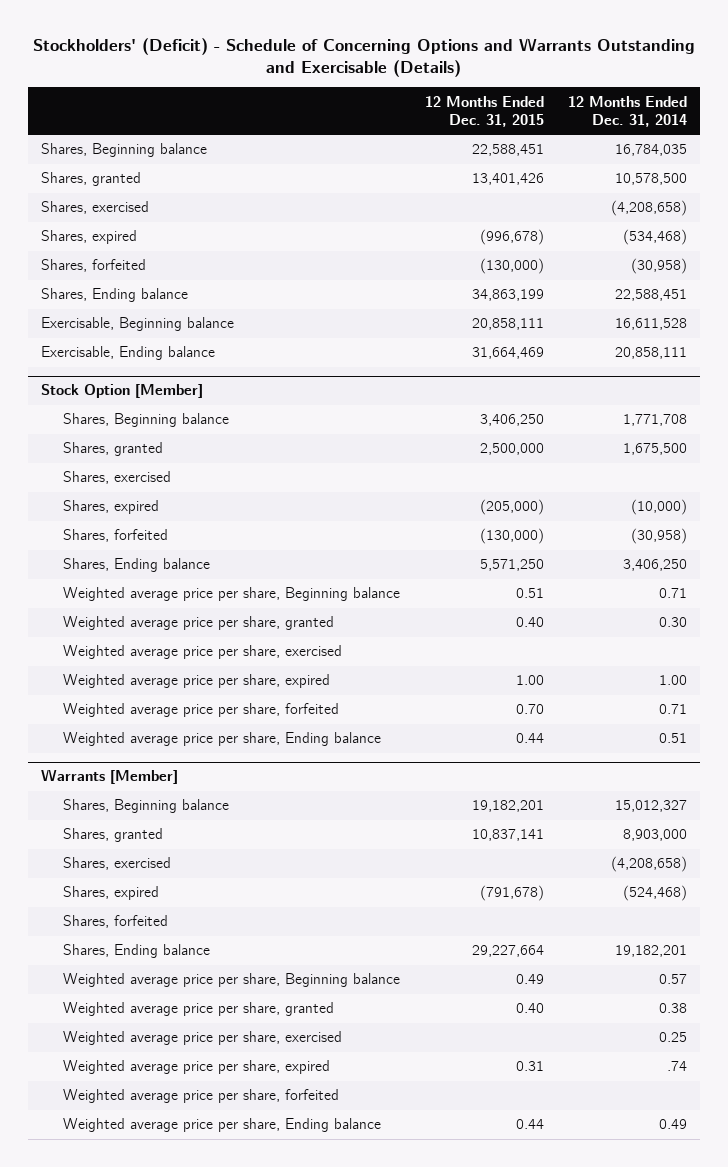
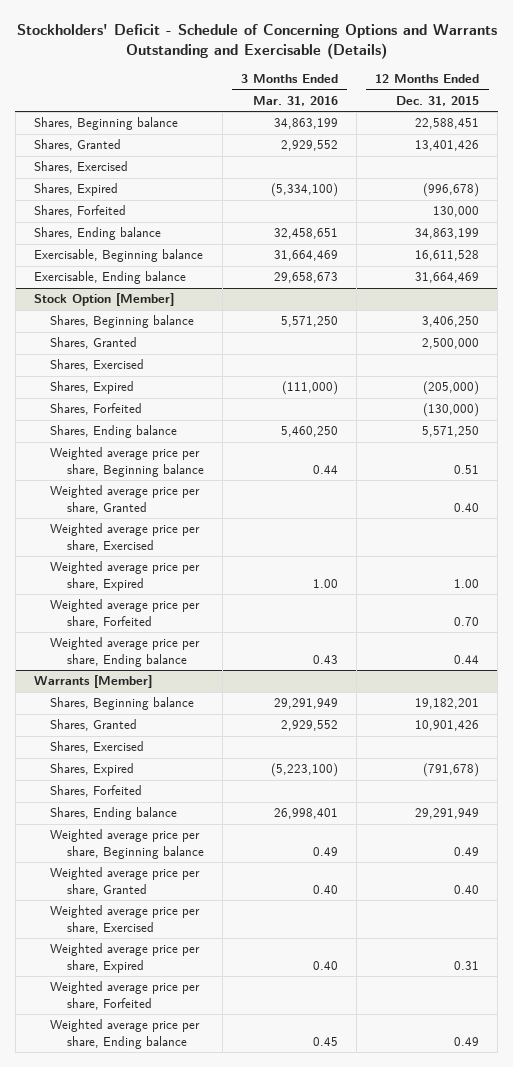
- Stockholders' (Deficit) - Schedule of Concerning Options and Warrants Outstanding and Exercisable (Details)
+ Stockholders' Deficit - Schedule of Concerning Options and Warrants Outstanding and Exercisable (Details)
- | 12 Months Ended Dec. 31, 2015 | 12 Months Ended Dec. 31, 2014
+ | 3 Months Ended Mar. 31, 2016 | 12 Months Ended Dec. 31, 2015
- Shares, granted | 13,401,426 | 10,578,500
- Shares, exercised | | (4,208,658)
- Shares, expired | (996,678) | (534,468)
- Shares, forfeited | (130,000) | (30,958)
+ Shares, Granted | 2,929,552 | 13,401,426
+ Shares, Exercised
+ Shares, Expired | (5,334,100) | (996,678)
+ Shares, Forfeited | | 130,000
- Exercisable, Beginning balance | 20,858,111 | 16,611,528
+ Exercisable, Beginning balance | 31,664,469 | 16,611,528
@ Stock Option [Member]
- Shares, granted | 2,500,000 | 1,675,500
- Shares, exercised
- Shares, expired | (205,000) | (10,000)
- Shares, forfeited | (130,000) | (30,958)
+ Shares, Granted | | 2,500,000
+ Shares, Exercised
+ Shares, Expired | (111,000) | (205,000)
+ Shares, Forfeited | | (130,000)
- Weighted average price per share, granted | 0.40 | 0.30
- Weighted average price per share, exercised
- Weighted average price per share, expired | 1.00 | 1.00
- Weighted average price per share, forfeited | 0.70 | 0.71
+ Weighted average price per share, Granted | | 0.40
+ Weighted average price per share, Exercised
+ Weighted average price per share, Expired | 1.00 | 1.00
+ Weighted average price per share, Forfeited | | 0.70
@ Warrants [Member]
- Shares, granted | 10,837,141 | 8,903,000
- Shares, exercised | | (4,208,658)
- Shares, expired | (791,678) | (524,468)
- Shares, forfeited
- Shares, Ending balance | 29,227,664 | 19,182,201
+ Shares, Granted | 2,929,552 | 10,901,426
+ Shares, Exercised
+ Shares, Expired | (5,223,100) | (791,678)
+ Shares, Forfeited
+ Shares, Ending balance | 26,998,401 | 29,291,949
- Weighted average price per share, granted | 0.40 | 0.38
- Weighted average price per share, exercised | | 0.25
- Weighted average price per share, expired | 0.31 | .74
- Weighted average price per share, forfeited
- Weighted average price per share, Ending balance | 0.44 | 0.49
+ Weighted average price per share, Granted | 0.40 | 0.40
+ Weighted average price per share, Exercised
+ Weighted average price per share, Expired | 0.40 | 0.31
+ Weighted average price per share, Forfeited
+ Weighted average price per share, Ending balance | 0.45 | 0.49

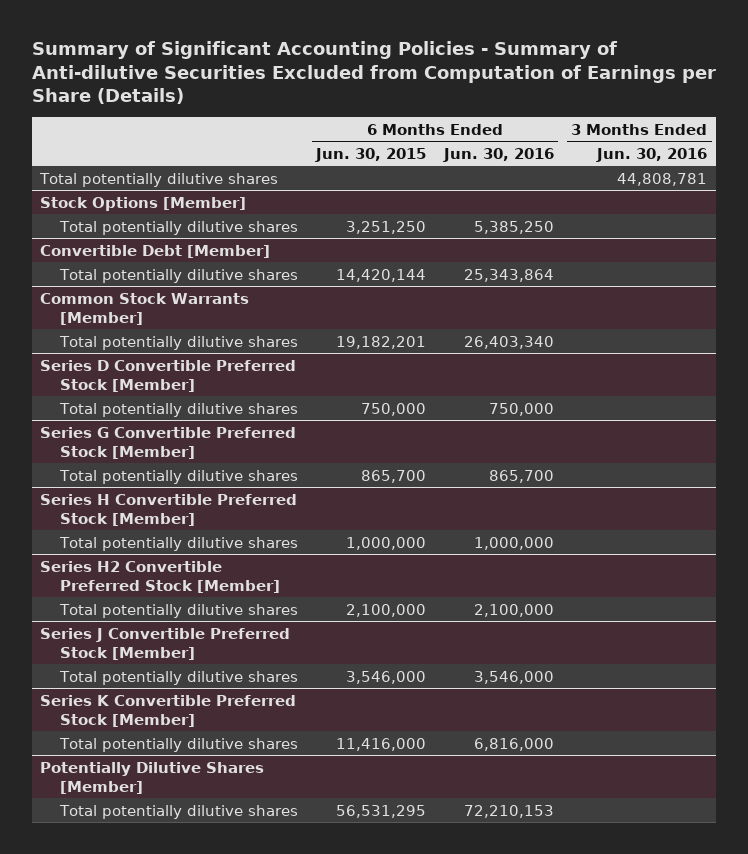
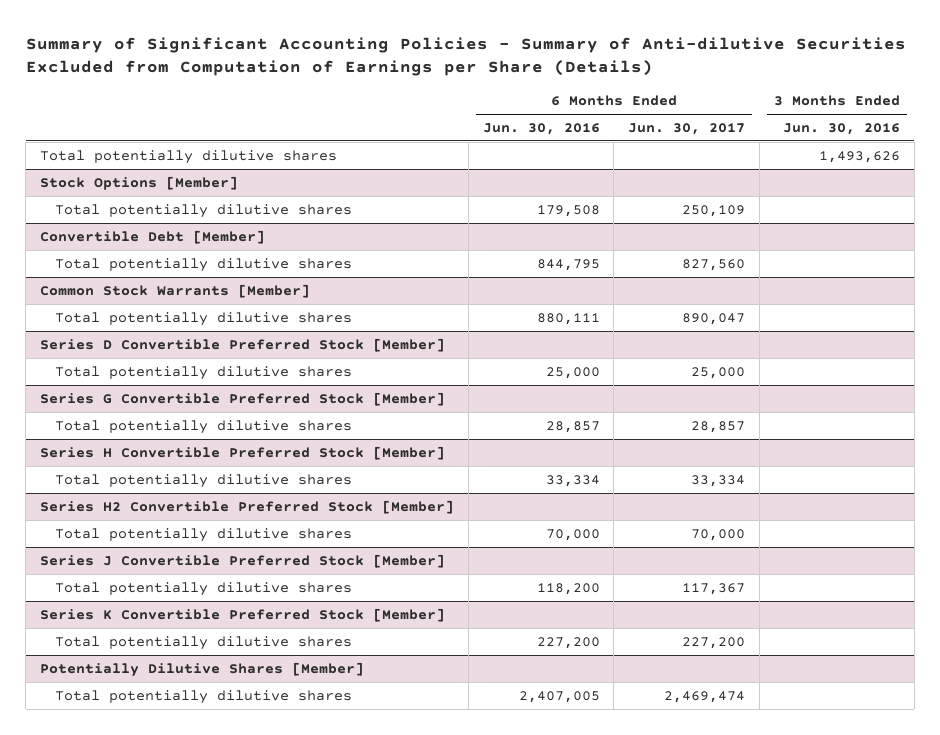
- | 6 Months Ended Jun. 30, 2015 | 6 Months Ended Jun. 30, 2016 | 3 Months Ended Jun. 30, 2016
+ | 6 Months Ended Jun. 30, 2016 | 6 Months Ended Jun. 30, 2017 | 3 Months Ended Jun. 30, 2016
- Total potentially dilutive shares | | | 44,808,781
+ Total potentially dilutive shares | | | 1,493,626
@ Stock Options [Member]
- Total potentially dilutive shares | 3,251,250 | 5,385,250 |
+ Total potentially dilutive shares | 179,508 | 250,109 |
@ Convertible Debt [Member]
- Total potentially dilutive shares | 14,420,144 | 25,343,864 |
+ Total potentially dilutive shares | 844,795 | 827,560 |
@ Common Stock Warrants [Member]
- Total potentially dilutive shares | 19,182,201 | 26,403,340 |
+ Total potentially dilutive shares | 880,111 | 890,047 |
@ Series D Convertible Preferred Stock [Member]
- Total potentially dilutive shares | 750,000 | 750,000 |
+ Total potentially dilutive shares | 25,000 | 25,000 |
@ Series G Convertible Preferred Stock [Member]
- Total potentially dilutive shares | 865,700 | 865,700 |
+ Total potentially dilutive shares | 28,857 | 28,857 |
@ Series H Convertible Preferred Stock [Member]
- Total potentially dilutive shares | 1,000,000 | 1,000,000 |
+ Total potentially dilutive shares | 33,334 | 33,334 |
@ Series H2 Convertible Preferred Stock [Member]
- Total potentially dilutive shares | 2,100,000 | 2,100,000 |
+ Total potentially dilutive shares | 70,000 | 70,000 |
@ Series J Convertible Preferred Stock [Member]
- Total potentially dilutive shares | 3,546,000 | 3,546,000 |
+ Total potentially dilutive shares | 118,200 | 117,367 |
@ Series K Convertible Preferred Stock [Member]
- Total potentially dilutive shares | 11,416,000 | 6,816,000 |
+ Total potentially dilutive shares | 227,200 | 227,200 |
@ Potentially Dilutive Shares [Member]
- Total potentially dilutive shares | 56,531,295 | 72,210,153 |
+ Total potentially dilutive shares | 2,407,005 | 2,469,474 |

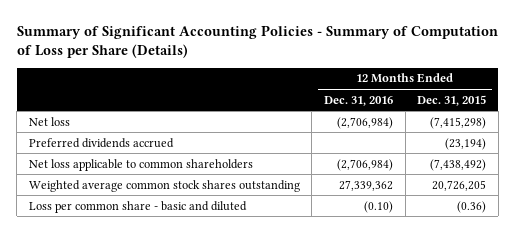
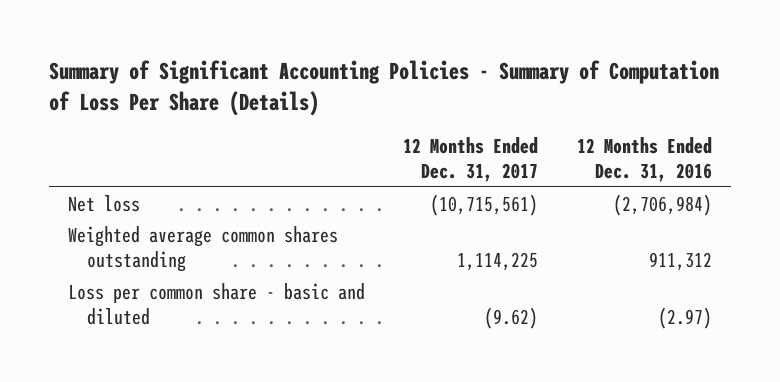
- Summary of Significant Accounting Policies - Summary of Computation of Loss per Share (Details)
+ Summary of Significant Accounting Policies - Summary of Computation of Loss Per Share (Details)
- | 12 Months Ended Dec. 31, 2016 | 12 Months Ended Dec. 31, 2015
+ | 12 Months Ended Dec. 31, 2017 | 12 Months Ended Dec. 31, 2016
- Preferred dividends accrued | | (23,194)
- Net loss applicable to common shareholders | (2,706,984) | (7,438,492)
- Weighted average common stock shares outstanding | 27,339,362 | 20,726,205
- Loss per common share - basic and diluted | (0.10) | (0.36)
+ Weighted average common shares outstanding | 1,114,225 | 911,312
+ Loss per common share - basic and diluted | (9.62) | (2.97)

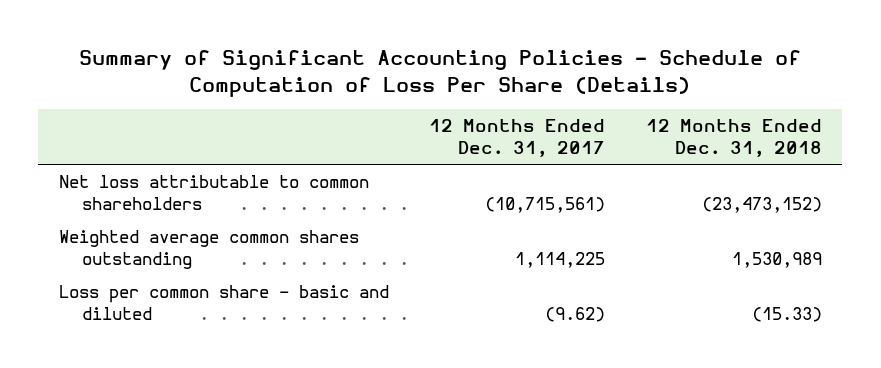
- Summary of Significant Accounting Policies - Summary of Computation of Loss Per Share (Details)
+ Summary of Significant Accounting Policies - Schedule of Computation of Loss Per Share (Details)
- | 12 Months Ended Dec. 31, 2017 | 12 Months Ended Dec. 31, 2016
+ | 12 Months Ended Dec. 31, 2017 | 12 Months Ended Dec. 31, 2018
- Net loss | (10,715,561) | (2,706,984)
+ Net loss attributable to common shareholders | (10,715,561) | (23,473,152)

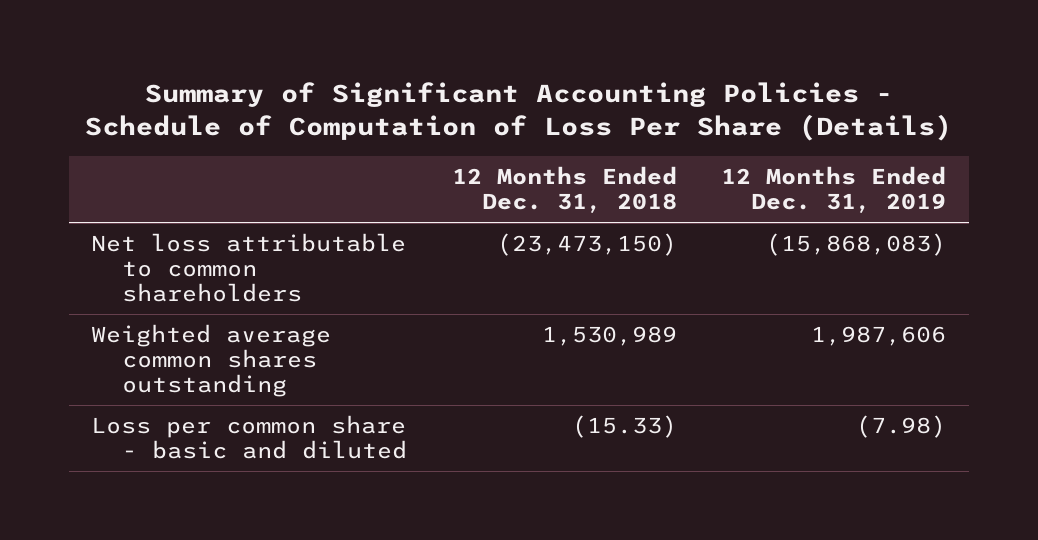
- | 12 Months Ended Dec. 31, 2017 | 12 Months Ended Dec. 31, 2018
+ | 12 Months Ended Dec. 31, 2018 | 12 Months Ended Dec. 31, 2019
- Net loss attributable to common shareholders | (10,715,561) | (23,473,152)
+ Net loss attributable to common shareholders | (23,473,150) | (15,868,083)

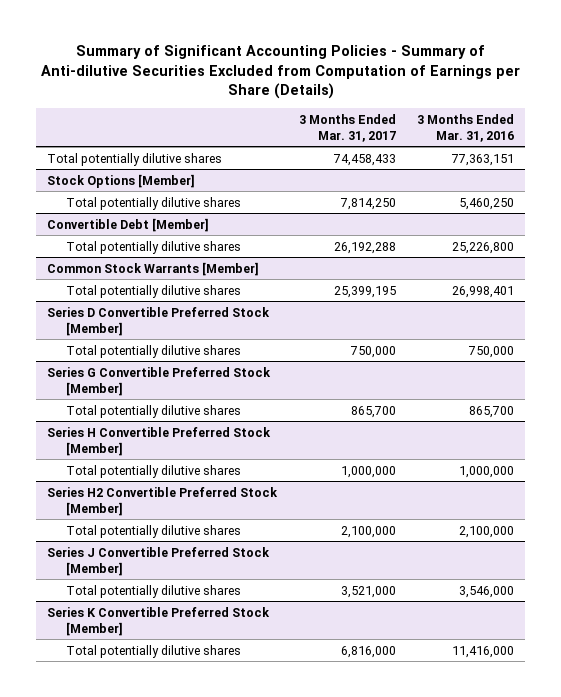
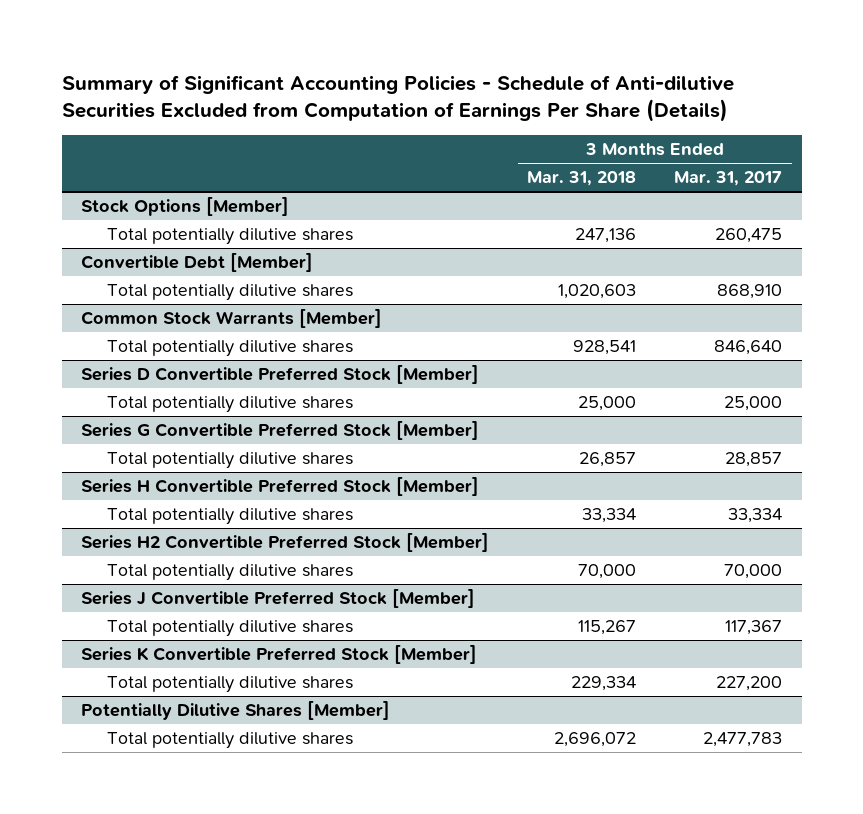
- Summary of Significant Accounting Policies - Summary of Anti-dilutive Securities Excluded from Computation of Earnings per Share (Details)
+ Summary of Significant Accounting Policies - Schedule of Anti-dilutive Securities Excluded from Computation of Earnings Per Share (Details)
- | 3 Months Ended Mar. 31, 2017 | 3 Months Ended Mar. 31, 2016
+ | 3 Months Ended Mar. 31, 2018 | 3 Months Ended Mar. 31, 2017
- Total potentially dilutive shares | 74,458,433 | 77,363,151
@ Stock Options [Member]
- Total potentially dilutive shares | 7,814,250 | 5,460,250
+ Total potentially dilutive shares | 247,136 | 260,475
@ Convertible Debt [Member]
- Total potentially dilutive shares | 26,192,288 | 25,226,800
+ Total potentially dilutive shares | 1,020,603 | 868,910
@ Common Stock Warrants [Member]
- Total potentially dilutive shares | 25,399,195 | 26,998,401
+ Total potentially dilutive shares | 928,541 | 846,640
@ Series D Convertible Preferred Stock [Member]
- Total potentially dilutive shares | 750,000 | 750,000
+ Total potentially dilutive shares | 25,000 | 25,000
@ Series G Convertible Preferred Stock [Member]
- Total potentially dilutive shares | 865,700 | 865,700
+ Total potentially dilutive shares | 26,857 | 28,857
@ Series H Convertible Preferred Stock [Member]
- Total potentially dilutive shares | 1,000,000 | 1,000,000
+ Total potentially dilutive shares | 33,334 | 33,334
@ Series H2 Convertible Preferred Stock [Member]
- Total potentially dilutive shares | 2,100,000 | 2,100,000
+ Total potentially dilutive shares | 70,000 | 70,000
@ Series J Convertible Preferred Stock [Member]
- Total potentially dilutive shares | 3,521,000 | 3,546,000
+ Total potentially dilutive shares | 115,267 | 117,367
@ Series K Convertible Preferred Stock [Member]
- Total potentially dilutive shares | 6,816,000 | 11,416,000
+ Total potentially dilutive shares | 229,334 | 227,200
+ Potentially Dilutive Shares [Member]
+ Total potentially dilutive shares | 2,696,072 | 2,477,783

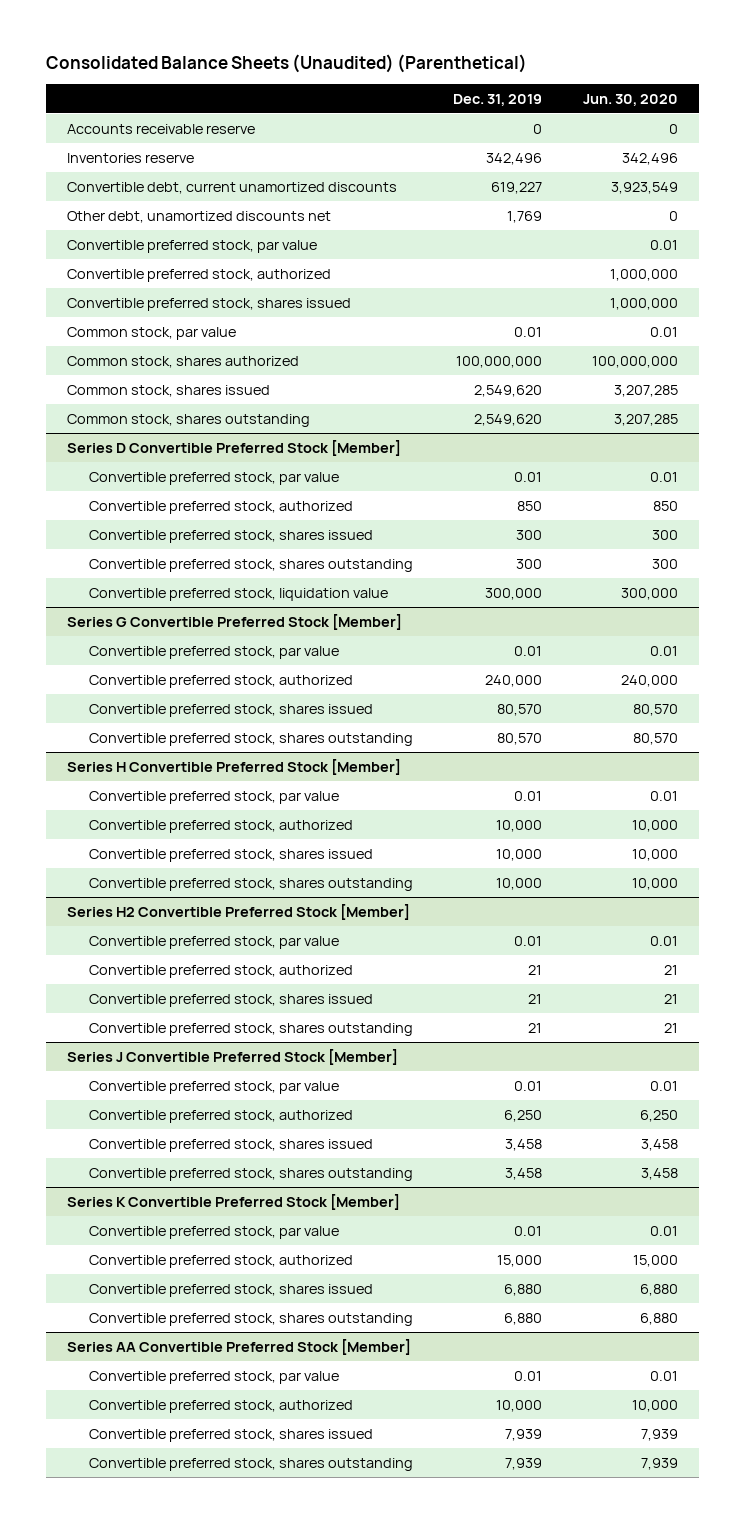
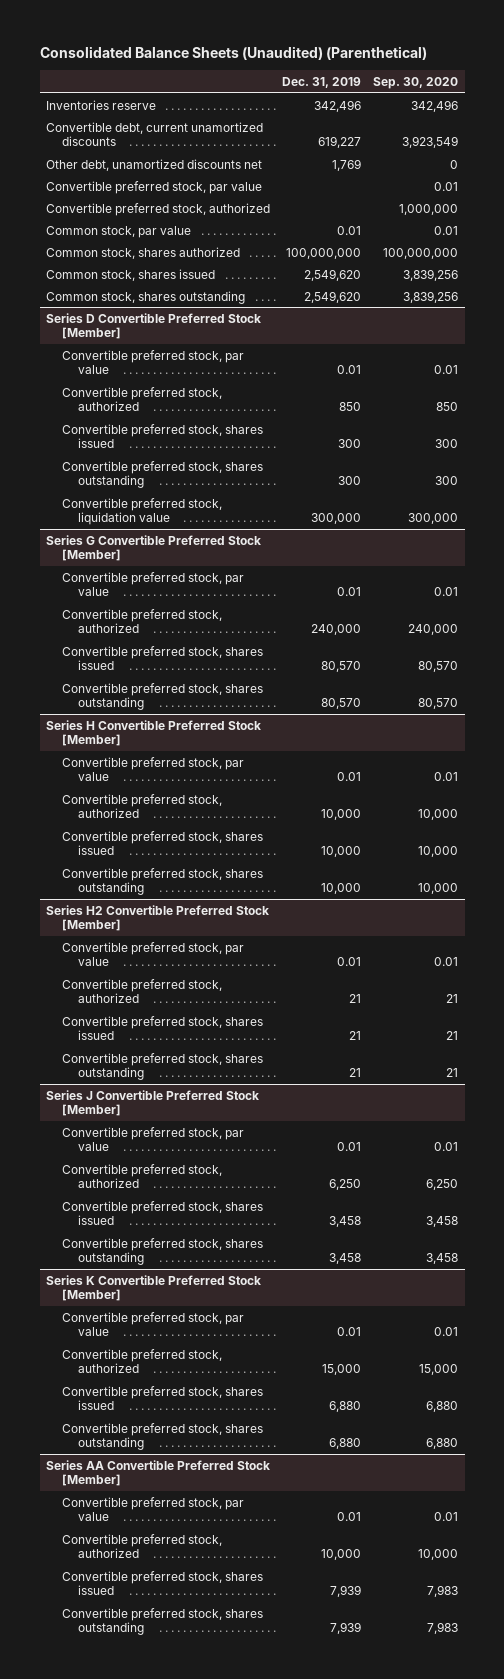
- | Dec. 31, 2019 | Jun. 30, 2020
+ | Dec. 31, 2019 | Sep. 30, 2020
- Accounts receivable reserve | 0 | 0
- Convertible preferred stock, shares issued | | 1,000,000

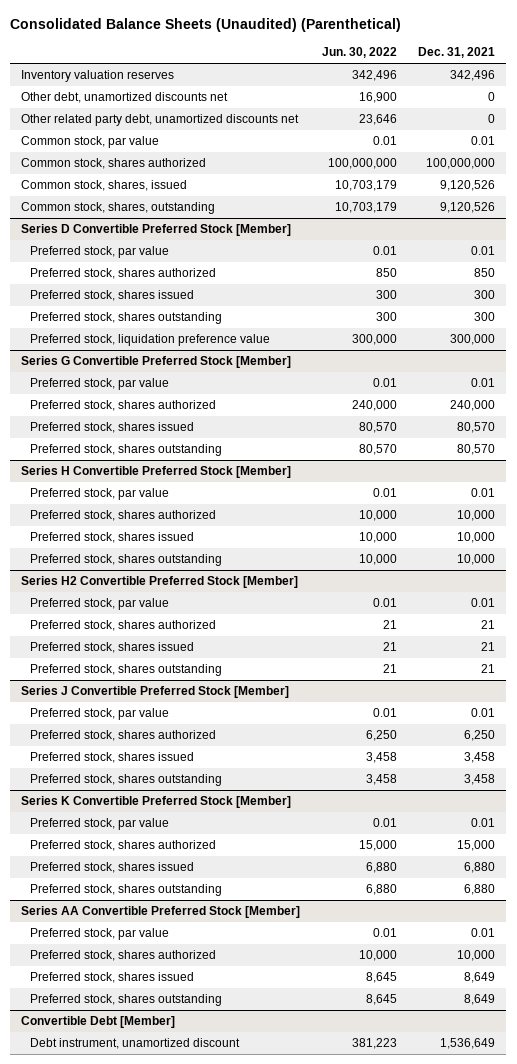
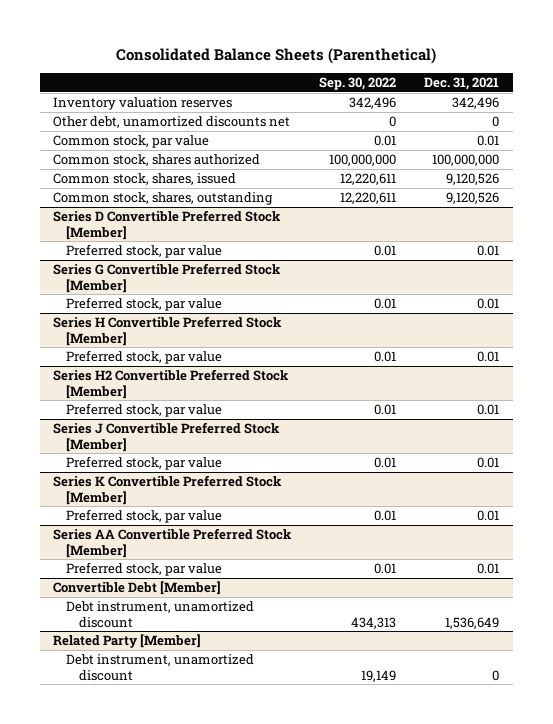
- Consolidated Balance Sheets (Unaudited) (Parenthetical)
+ Consolidated Balance Sheets (Parenthetical)
- | Jun. 30, 2022 | Dec. 31, 2021
+ | Sep. 30, 2022 | Dec. 31, 2021
- Other related party debt, unamortized discounts net | 23,646 | 0
@ Series D Convertible Preferred Stock [Member]
- Preferred stock, shares authorized | 850 | 850
- Preferred stock, shares issued | 300 | 300
- Preferred stock, shares outstanding | 300 | 300
- Preferred stock, liquidation preference value | 300,000 | 300,000
@ Series G Convertible Preferred Stock [Member]
- Preferred stock, shares authorized | 240,000 | 240,000
- Preferred stock, shares issued | 80,570 | 80,570
- Preferred stock, shares outstanding | 80,570 | 80,570
@ Series H Convertible Preferred Stock [Member]
- Preferred stock, shares authorized | 10,000 | 10,000
- Preferred stock, shares issued | 10,000 | 10,000
- Preferred stock, shares outstanding | 10,000 | 10,000
@ Series H2 Convertible Preferred Stock [Member]
- Preferred stock, shares authorized | 21 | 21
- Preferred stock, shares issued | 21 | 21
- Preferred stock, shares outstanding | 21 | 21
@ Series J Convertible Preferred Stock [Member]
- Preferred stock, shares authorized | 6,250 | 6,250
- Preferred stock, shares issued | 3,458 | 3,458
- Preferred stock, shares outstanding | 3,458 | 3,458
@ Series K Convertible Preferred Stock [Member]
- Preferred stock, shares authorized | 15,000 | 15,000
- Preferred stock, shares issued | 6,880 | 6,880
- Preferred stock, shares outstanding | 6,880 | 6,880
@ Series AA Convertible Preferred Stock [Member]
- Preferred stock, shares authorized | 10,000 | 10,000
- Preferred stock, shares issued | 8,645 | 8,649
- Preferred stock, shares outstanding | 8,645 | 8,649
+ Related Party [Member]
+ Debt instrument, unamortized discount | 19,149 | 0

